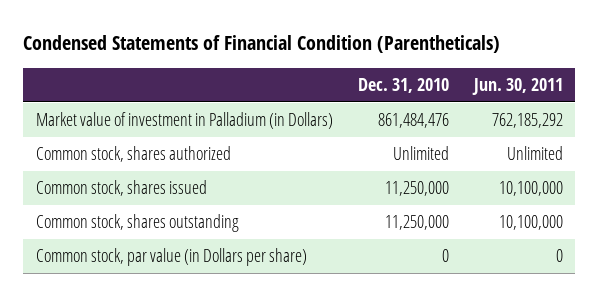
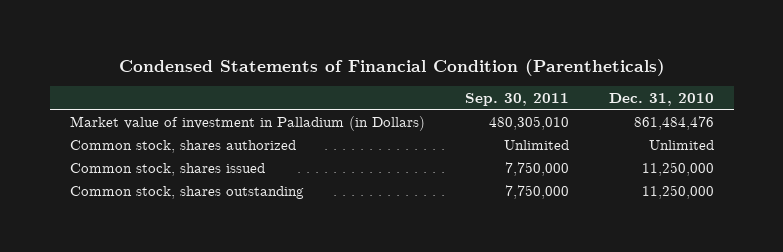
- | Dec. 31, 2010 | Jun. 30, 2011
+ | Sep. 30, 2011 | Dec. 31, 2010
- Common stock, par value (in Dollars per share) | 0 | 0

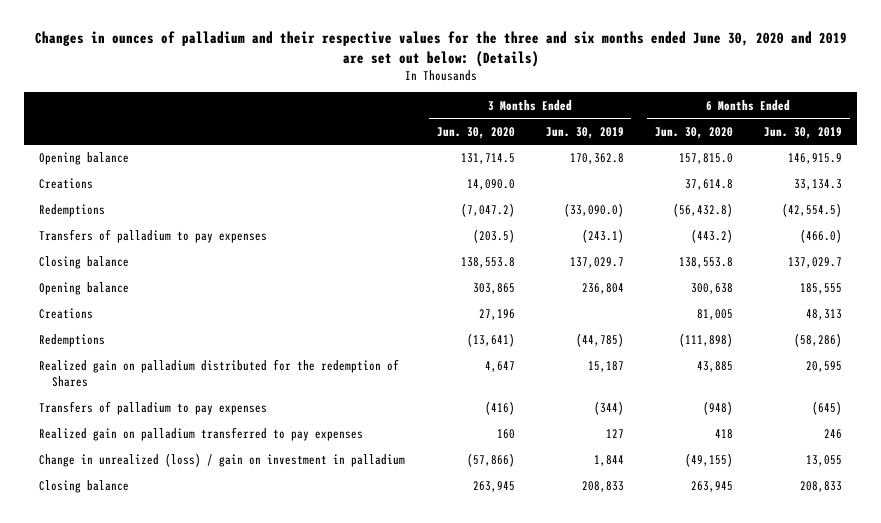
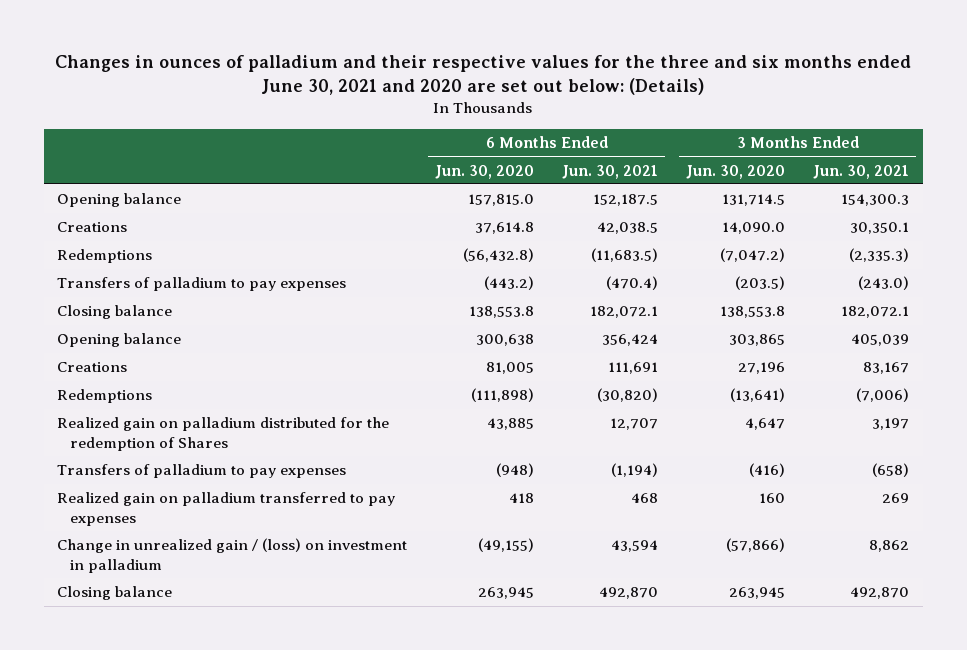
- Changes in ounces of palladium and their respective values for the three and six months ended June 30, 2020 and 2019 are set out below: (Details)
+ Changes in ounces of palladium and their respective values for the three and six months ended June 30, 2021 and 2020 are set out below: (Details)
- | 3 Months Ended Jun. 30, 2020 | 3 Months Ended Jun. 30, 2019 | 6 Months Ended Jun. 30, 2020 | 6 Months Ended Jun. 30, 2019
+ | 6 Months Ended Jun. 30, 2020 | 6 Months Ended Jun. 30, 2021 | 3 Months Ended Jun. 30, 2020 | 3 Months Ended Jun. 30, 2021
- Change in unrealized (loss) / gain on investment in palladium | (57,866) | 1,844 | (49,155) | 13,055
+ Change in unrealized gain / (loss) on investment in palladium | (49,155) | 43,594 | (57,866) | 8,862

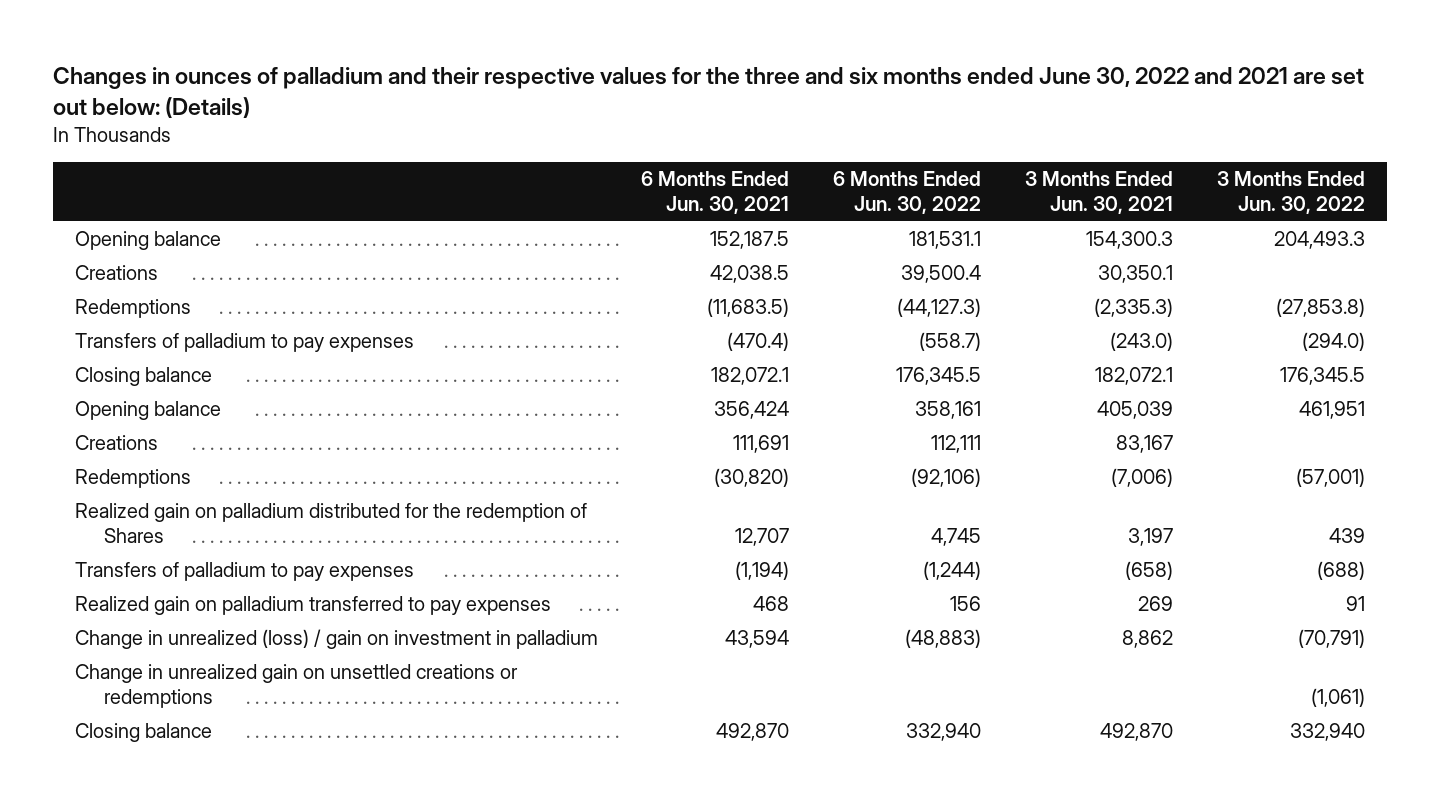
- Changes in ounces of palladium and their respective values for the three and six months ended June 30, 2021 and 2020 are set out below: (Details)
+ Changes in ounces of palladium and their respective values for the three and six months ended June 30, 2022 and 2021 are set out below: (Details)
- | 6 Months Ended Jun. 30, 2020 | 6 Months Ended Jun. 30, 2021 | 3 Months Ended Jun. 30, 2020 | 3 Months Ended Jun. 30, 2021
+ | 6 Months Ended Jun. 30, 2021 | 6 Months Ended Jun. 30, 2022 | 3 Months Ended Jun. 30, 2021 | 3 Months Ended Jun. 30, 2022
- Change in unrealized gain / (loss) on investment in palladium | (49,155) | 43,594 | (57,866) | 8,862
+ Change in unrealized (loss) / gain on investment in palladium | 43,594 | (48,883) | 8,862 | (70,791)
+ Change in unrealized gain on unsettled creations or redemptions | | | | (1,061)

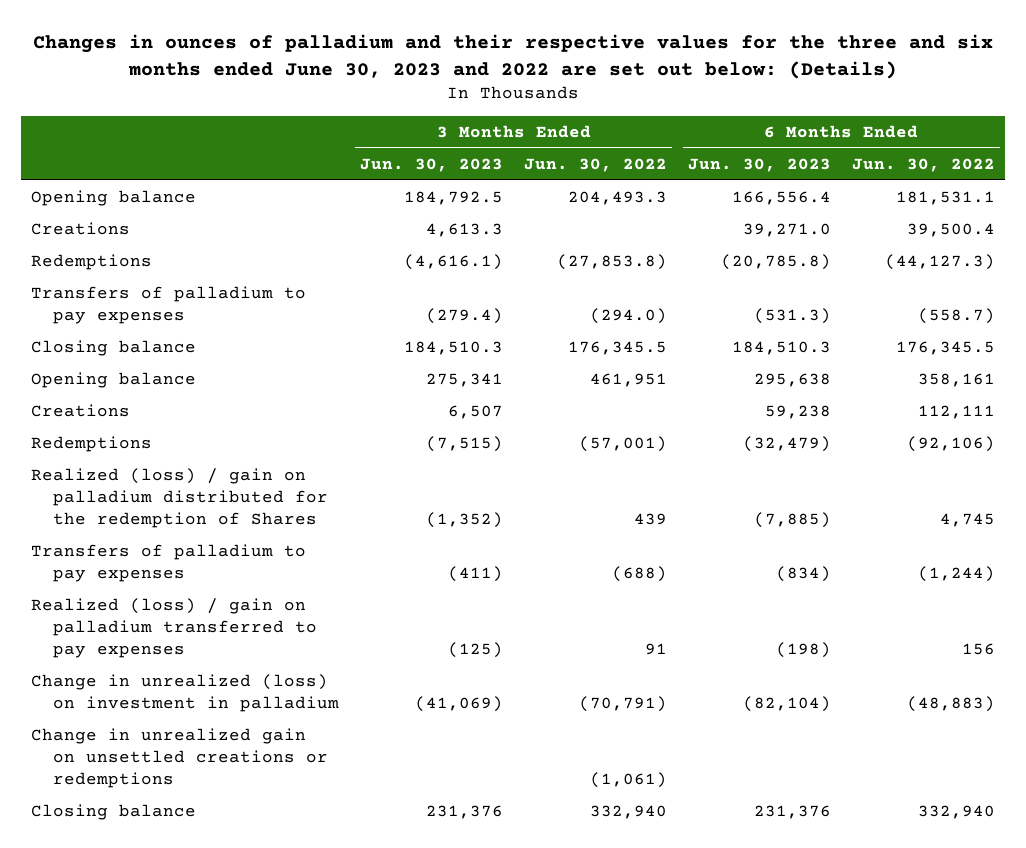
- Changes in ounces of palladium and their respective values for the three and six months ended June 30, 2022 and 2021 are set out below: (Details)
+ Changes in ounces of palladium and their respective values for the three and six months ended June 30, 2023 and 2022 are set out below: (Details)
- | 6 Months Ended Jun. 30, 2021 | 6 Months Ended Jun. 30, 2022 | 3 Months Ended Jun. 30, 2021 | 3 Months Ended Jun. 30, 2022
+ | 3 Months Ended Jun. 30, 2023 | 3 Months Ended Jun. 30, 2022 | 6 Months Ended Jun. 30, 2023 | 6 Months Ended Jun. 30, 2022
- Realized gain on palladium distributed for the redemption of Shares | 12,707 | 4,745 | 3,197 | 439
+ Realized (loss) / gain on palladium distributed for the redemption of Shares | (1,352) | 439 | (7,885) | 4,745
- Realized gain on palladium transferred to pay expenses | 468 | 156 | 269 | 91
- Change in unrealized (loss) / gain on investment in palladium | 43,594 | (48,883) | 8,862 | (70,791)
+ Realized (loss) / gain on palladium transferred to pay expenses | (125) | 91 | (198) | 156
+ Change in unrealized (loss) on investment in palladium | (41,069) | (70,791) | (82,104) | (48,883)

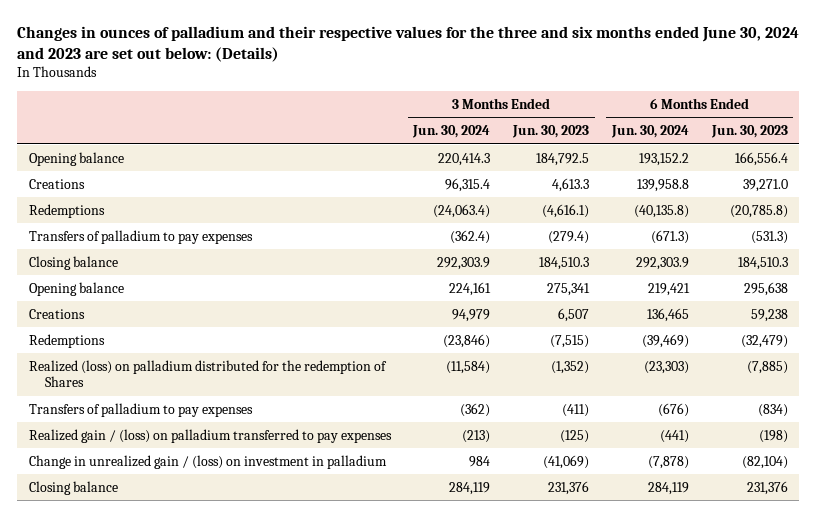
- Changes in ounces of palladium and their respective values for the three and six months ended June 30, 2023 and 2022 are set out below: (Details)
+ Changes in ounces of palladium and their respective values for the three and six months ended June 30, 2024 and 2023 are set out below: (Details)
- | 3 Months Ended Jun. 30, 2023 | 3 Months Ended Jun. 30, 2022 | 6 Months Ended Jun. 30, 2023 | 6 Months Ended Jun. 30, 2022
+ | 3 Months Ended Jun. 30, 2024 | 3 Months Ended Jun. 30, 2023 | 6 Months Ended Jun. 30, 2024 | 6 Months Ended Jun. 30, 2023
- Realized (loss) / gain on palladium distributed for the redemption of Shares | (1,352) | 439 | (7,885) | 4,745
+ Realized (loss) on palladium distributed for the redemption of Shares | (11,584) | (1,352) | (23,303) | (7,885)
- Realized (loss) / gain on palladium transferred to pay expenses | (125) | 91 | (198) | 156
- Change in unrealized (loss) on investment in palladium | (41,069) | (70,791) | (82,104) | (48,883)
- Change in unrealized gain on unsettled creations or redemptions | | (1,061) | |
+ Realized gain / (loss) on palladium transferred to pay expenses | (213) | (125) | (441) | (198)
+ Change in unrealized gain / (loss) on investment in palladium | 984 | (41,069) | (7,878) | (82,104)

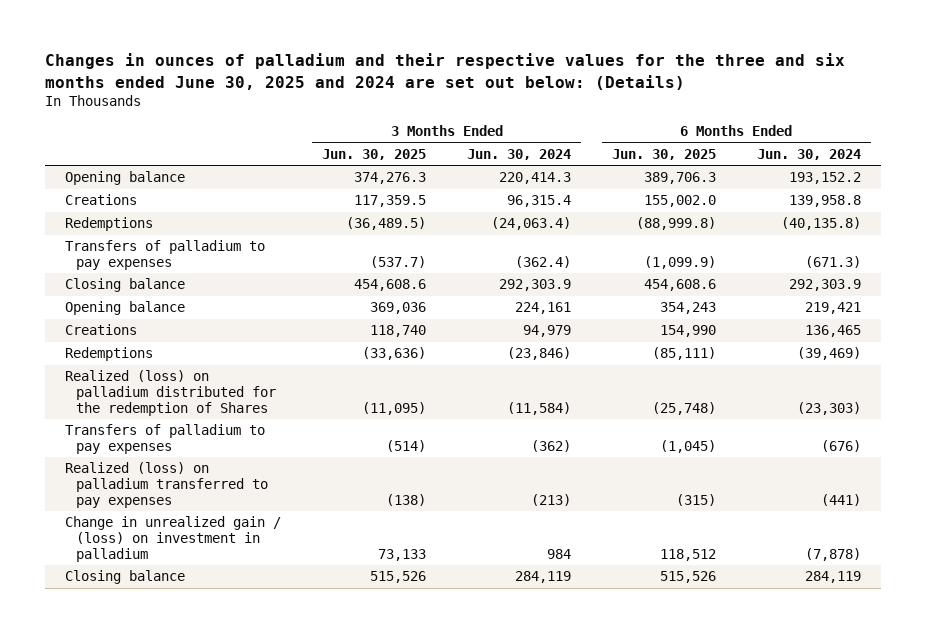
- Changes in ounces of palladium and their respective values for the three and six months ended June 30, 2024 and 2023 are set out below: (Details)
+ Changes in ounces of palladium and their respective values for the three and six months ended June 30, 2025 and 2024 are set out below: (Details)
- | 3 Months Ended Jun. 30, 2024 | 3 Months Ended Jun. 30, 2023 | 6 Months Ended Jun. 30, 2024 | 6 Months Ended Jun. 30, 2023
+ | 3 Months Ended Jun. 30, 2025 | 3 Months Ended Jun. 30, 2024 | 6 Months Ended Jun. 30, 2025 | 6 Months Ended Jun. 30, 2024
- Realized gain / (loss) on palladium transferred to pay expenses | (213) | (125) | (441) | (198)
+ Realized (loss) on palladium transferred to pay expenses | (138) | (213) | (315) | (441)

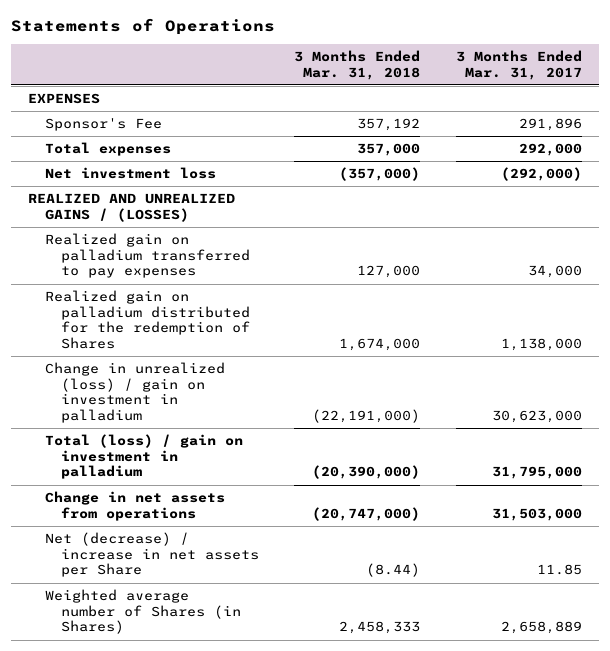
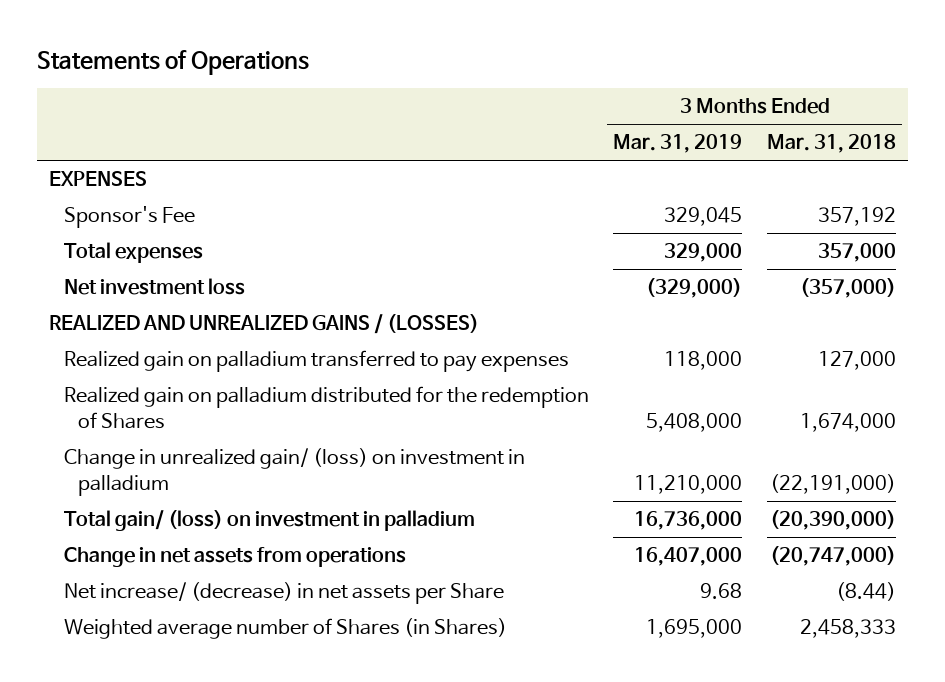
- | 3 Months Ended Mar. 31, 2018 | 3 Months Ended Mar. 31, 2017
+ | 3 Months Ended Mar. 31, 2019 | 3 Months Ended Mar. 31, 2018
- Change in unrealized (loss) / gain on investment in palladium | (22,191,000) | 30,623,000
- Total (loss) / gain on investment in palladium | (20,390,000) | 31,795,000
+ Change in unrealized gain/ (loss) on investment in palladium | 11,210,000 | (22,191,000)
+ Total gain/ (loss) on investment in palladium | 16,736,000 | (20,390,000)
- Net (decrease) / increase in net assets per Share | (8.44) | 11.85
+ Net increase/ (decrease) in net assets per Share | 9.68 | (8.44)

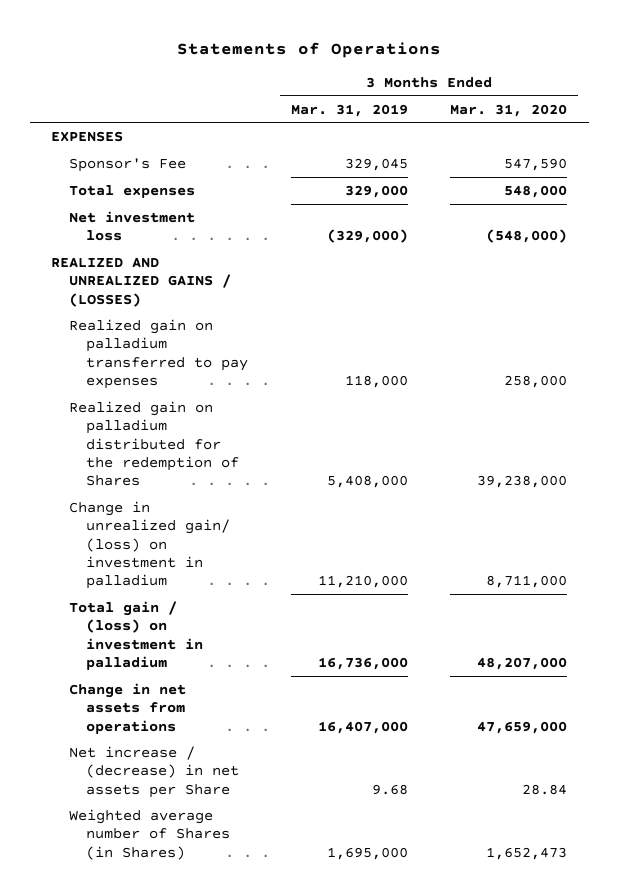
- | 3 Months Ended Mar. 31, 2019 | 3 Months Ended Mar. 31, 2018
+ | 3 Months Ended Mar. 31, 2019 | 3 Months Ended Mar. 31, 2020
- Total gain/ (loss) on investment in palladium | 16,736,000 | (20,390,000)
+ Total gain / (loss) on investment in palladium | 16,736,000 | 48,207,000
- Net increase/ (decrease) in net assets per Share | 9.68 | (8.44)
+ Net increase / (decrease) in net assets per Share | 9.68 | 28.84

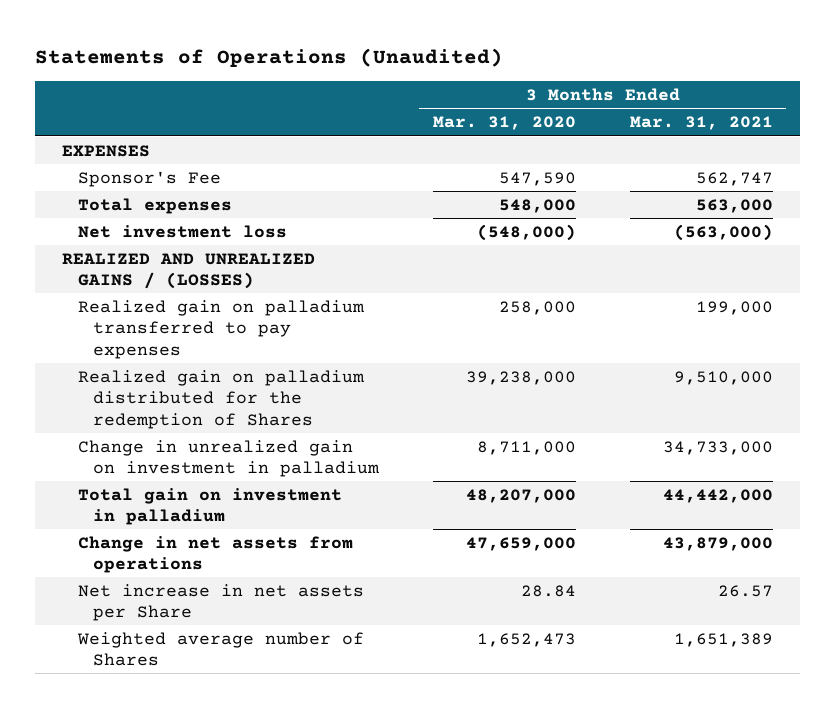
- Statements of Operations
+ Statements of Operations (Unaudited)
- | 3 Months Ended Mar. 31, 2019 | 3 Months Ended Mar. 31, 2020
+ | 3 Months Ended Mar. 31, 2020 | 3 Months Ended Mar. 31, 2021
- Change in unrealized gain/ (loss) on investment in palladium | 11,210,000 | 8,711,000
- Total gain / (loss) on investment in palladium | 16,736,000 | 48,207,000
+ Change in unrealized gain on investment in palladium | 8,711,000 | 34,733,000
+ Total gain on investment in palladium | 48,207,000 | 44,442,000
- Net increase / (decrease) in net assets per Share | 9.68 | 28.84
- Weighted average number of Shares (in Shares) | 1,695,000 | 1,652,473
+ Net increase in net assets per Share | 28.84 | 26.57
+ Weighted average number of Shares | 1,652,473 | 1,651,389

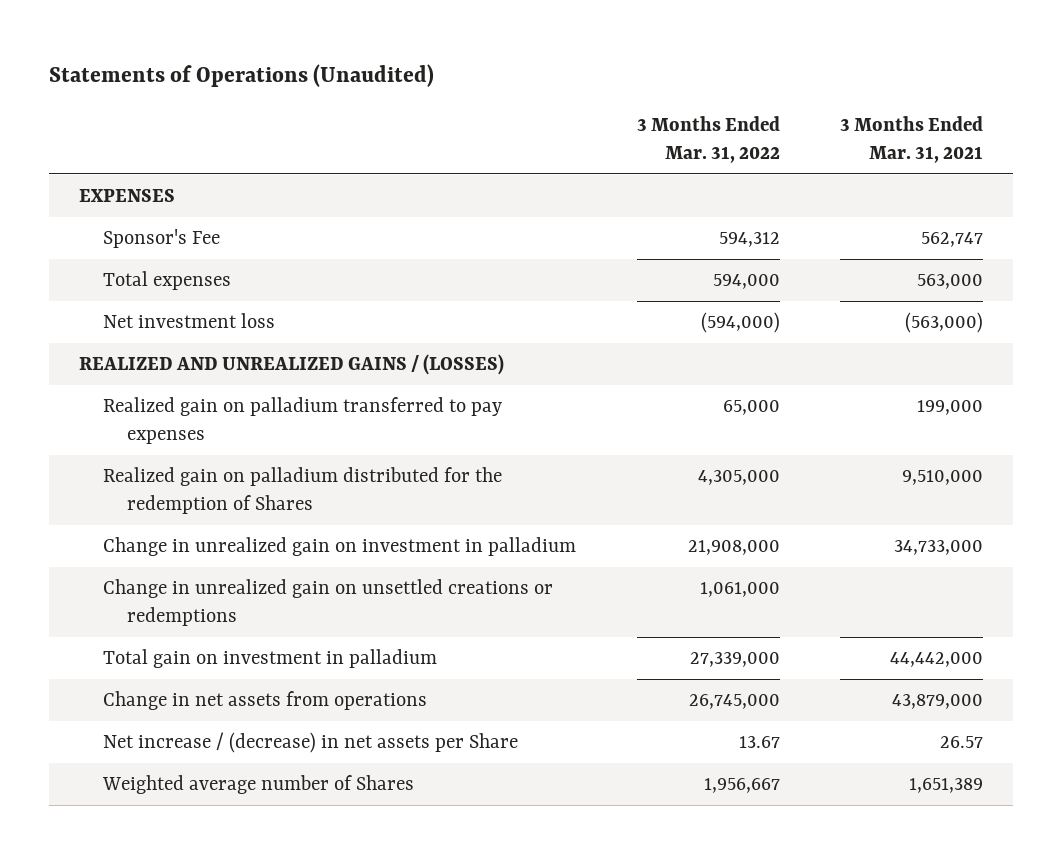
- | 3 Months Ended Mar. 31, 2020 | 3 Months Ended Mar. 31, 2021
+ | 3 Months Ended Mar. 31, 2022 | 3 Months Ended Mar. 31, 2021
+ Change in unrealized gain on unsettled creations or redemptions | 1,061,000 |
- Net increase in net assets per Share | 28.84 | 26.57
+ Net increase / (decrease) in net assets per Share | 13.67 | 26.57

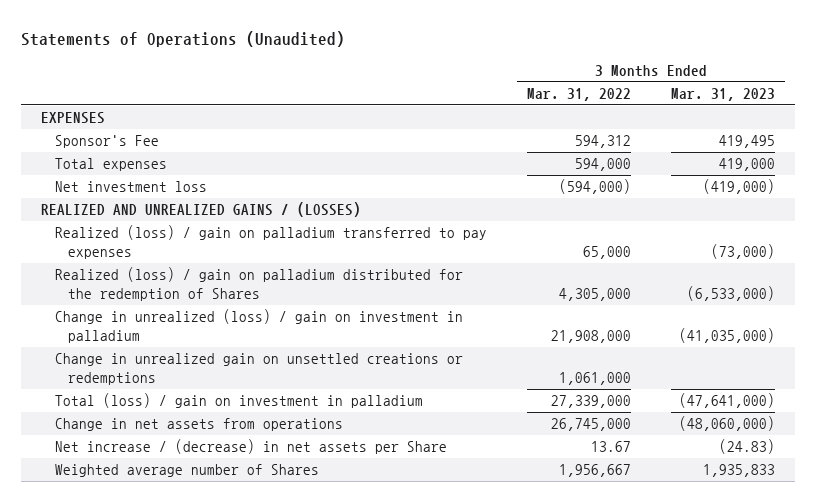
- | 3 Months Ended Mar. 31, 2022 | 3 Months Ended Mar. 31, 2021
+ | 3 Months Ended Mar. 31, 2022 | 3 Months Ended Mar. 31, 2023
- Realized gain on palladium transferred to pay expenses | 65,000 | 199,000
- Realized gain on palladium distributed for the redemption of Shares | 4,305,000 | 9,510,000
- Change in unrealized gain on investment in palladium | 21,908,000 | 34,733,000
+ Realized (loss) / gain on palladium transferred to pay expenses | 65,000 | (73,000)
+ Realized (loss) / gain on palladium distributed for the redemption of Shares | 4,305,000 | (6,533,000)
+ Change in unrealized (loss) / gain on investment in palladium | 21,908,000 | (41,035,000)
- Total gain on investment in palladium | 27,339,000 | 44,442,000
+ Total (loss) / gain on investment in palladium | 27,339,000 | (47,641,000)

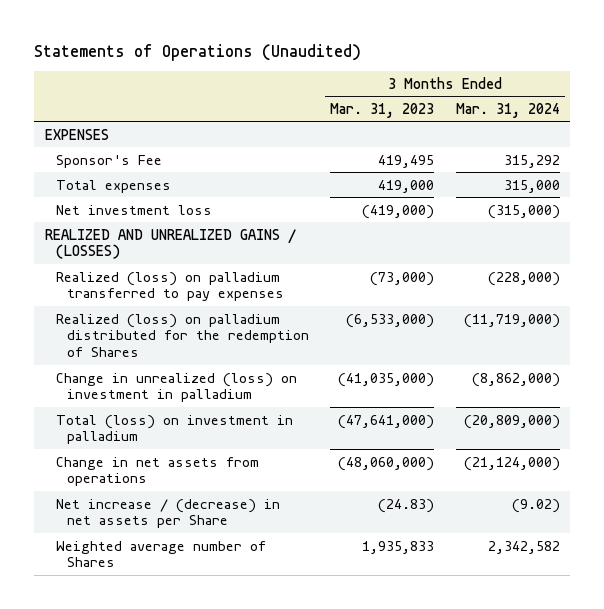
- | 3 Months Ended Mar. 31, 2022 | 3 Months Ended Mar. 31, 2023
+ | 3 Months Ended Mar. 31, 2023 | 3 Months Ended Mar. 31, 2024
- Realized (loss) / gain on palladium transferred to pay expenses | 65,000 | (73,000)
- Realized (loss) / gain on palladium distributed for the redemption of Shares | 4,305,000 | (6,533,000)
- Change in unrealized (loss) / gain on investment in palladium | 21,908,000 | (41,035,000)
- Change in unrealized gain on unsettled creations or redemptions | 1,061,000 |
- Total (loss) / gain on investment in palladium | 27,339,000 | (47,641,000)
+ Realized (loss) on palladium transferred to pay expenses | (73,000) | (228,000)
+ Realized (loss) on palladium distributed for the redemption of Shares | (6,533,000) | (11,719,000)
+ Change in unrealized (loss) on investment in palladium | (41,035,000) | (8,862,000)
+ Total (loss) on investment in palladium | (47,641,000) | (20,809,000)

